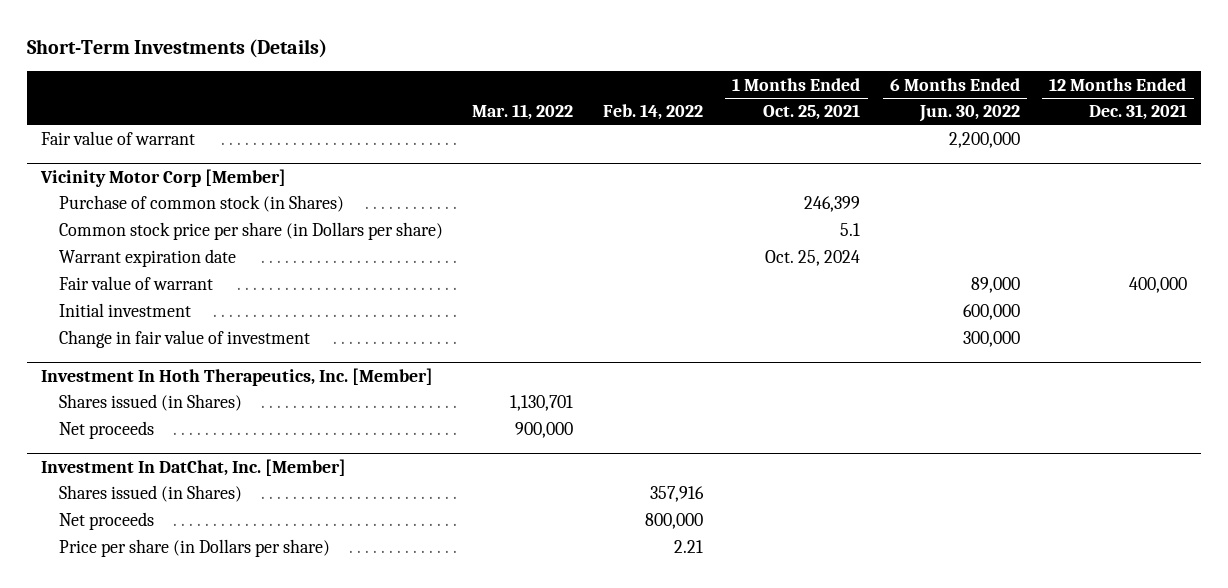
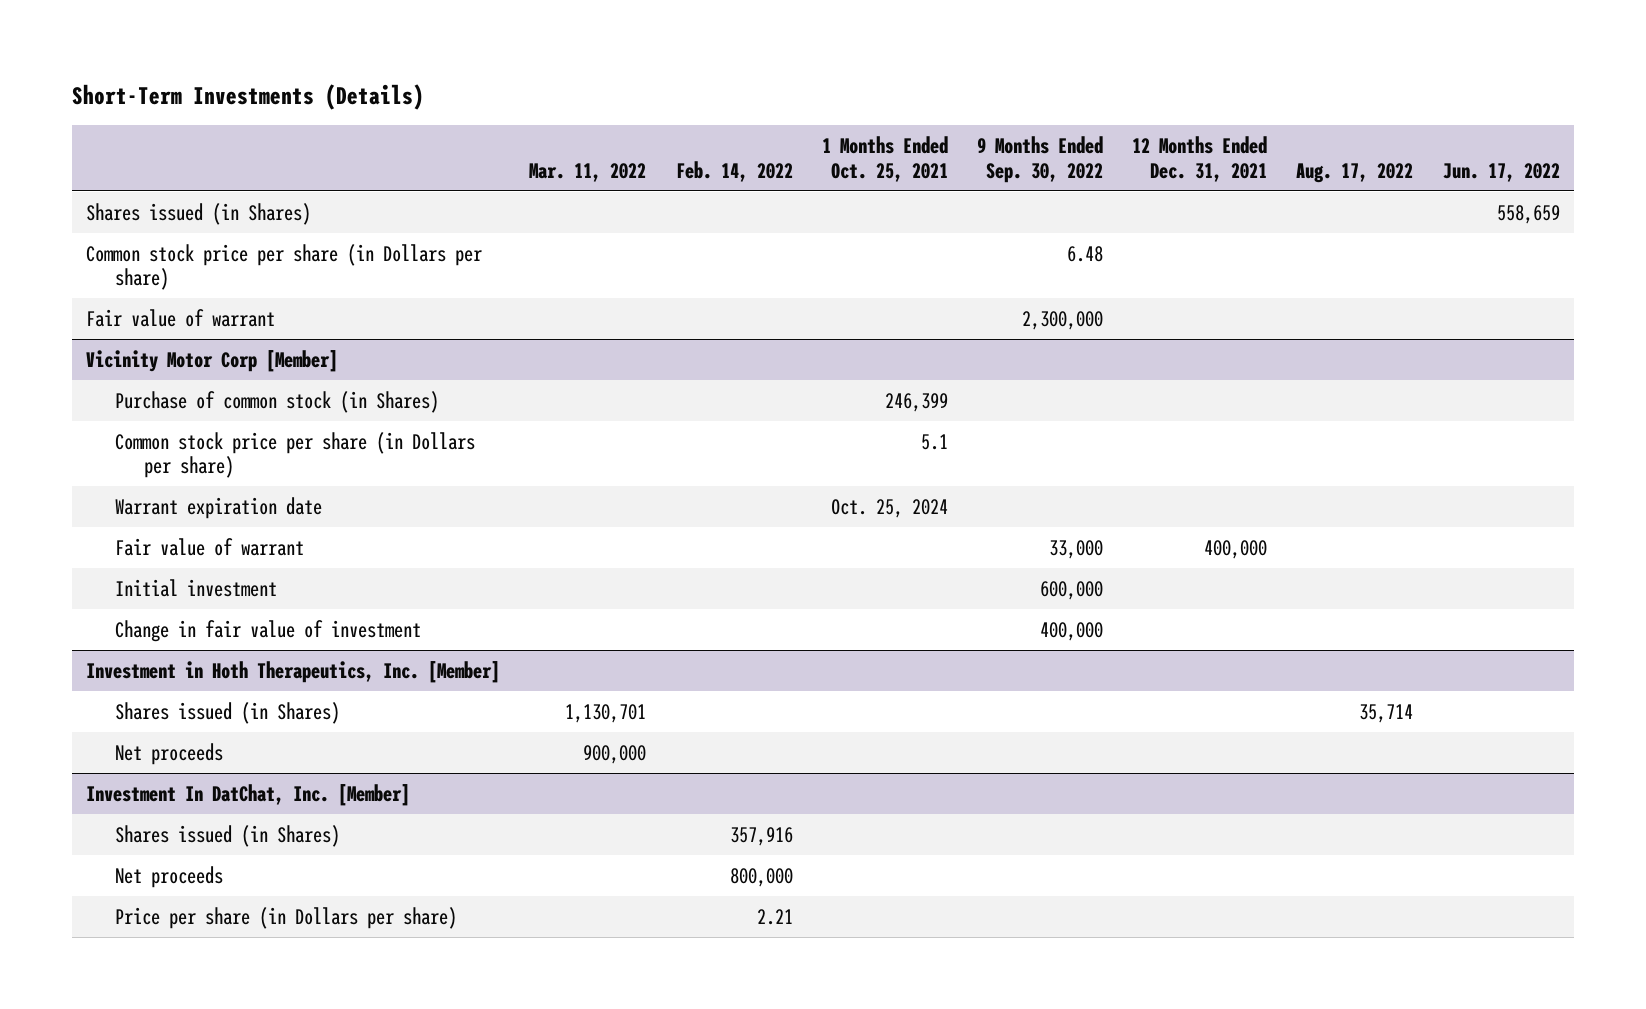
- | Mar. 11, 2022 | Feb. 14, 2022 | 1 Months Ended Oct. 25, 2021 | 6 Months Ended Jun. 30, 2022 | 12 Months Ended Dec. 31, 2021
+ | Mar. 11, 2022 | Feb. 14, 2022 | 1 Months Ended Oct. 25, 2021 | 9 Months Ended Sep. 30, 2022 | 12 Months Ended Dec. 31, 2021 | Aug. 17, 2022 | Jun. 17, 2022
+ Shares issued (in Shares) | | | | | | | 558,659
+ Common stock price per share (in Dollars per share) | | | | 6.48 | | |
- Investment In Hoth Therapeutics, Inc. [Member]
+ Investment in Hoth Therapeutics, Inc. [Member]

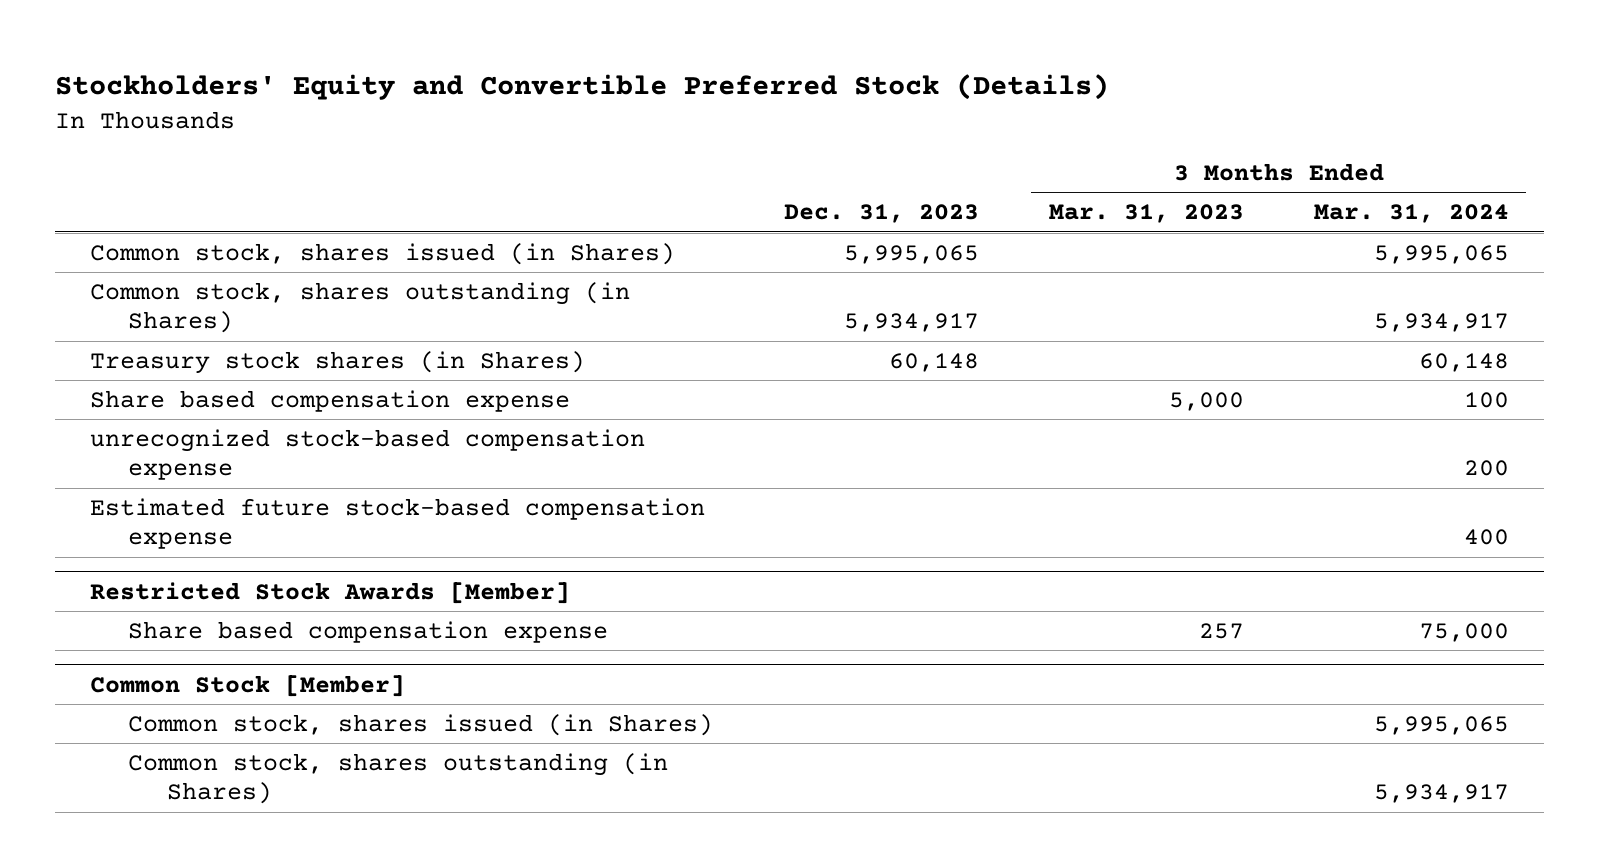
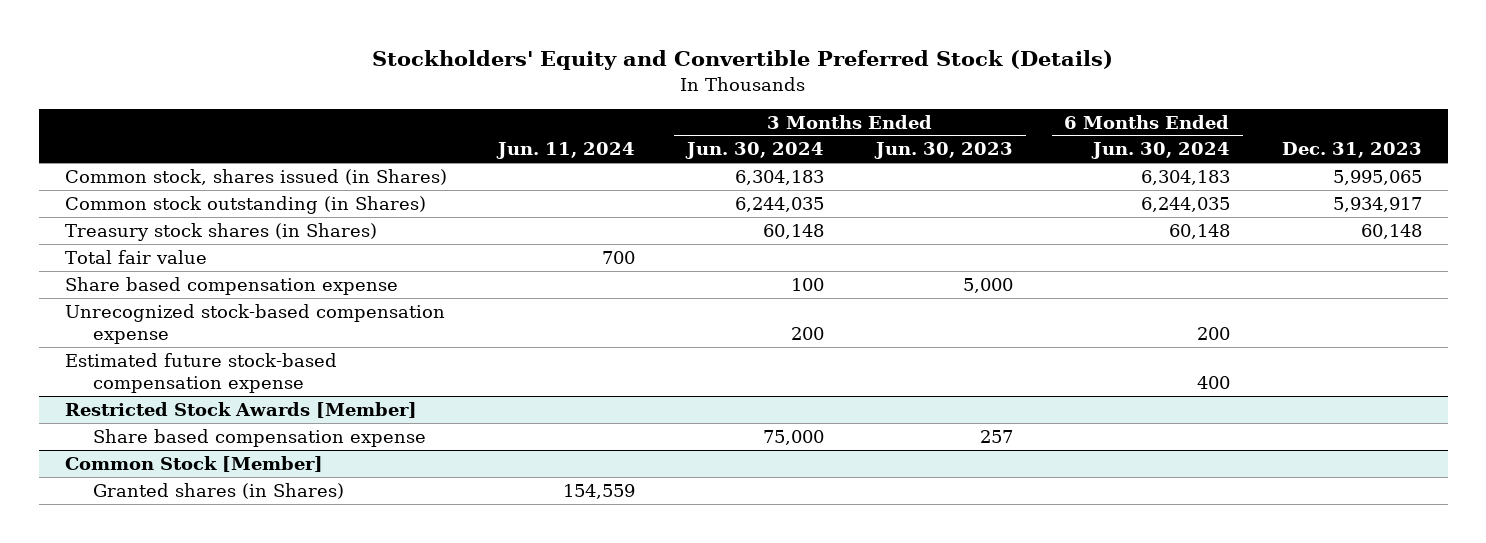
- | Dec. 31, 2023 | 3 Months Ended Mar. 31, 2023 | 3 Months Ended Mar. 31, 2024
+ | Jun. 11, 2024 | 3 Months Ended Jun. 30, 2024 | 3 Months Ended Jun. 30, 2023 | 6 Months Ended Jun. 30, 2024 | Dec. 31, 2023
- Common stock, shares outstanding (in Shares) | 5,934,917 | | 5,934,917
+ Common stock outstanding (in Shares) | | 6,244,035 | | 6,244,035 | 5,934,917
+ Total fair value | 700 | | | |
- unrecognized stock-based compensation expense | | | 200
+ Unrecognized stock-based compensation expense | | 200 | | 200 |
@ Common Stock [Member]
- Common stock, shares issued (in Shares) | | | 5,995,065
- Common stock, shares outstanding (in Shares) | | | 5,934,917
+ Granted shares (in Shares) | 154,559 | | | |

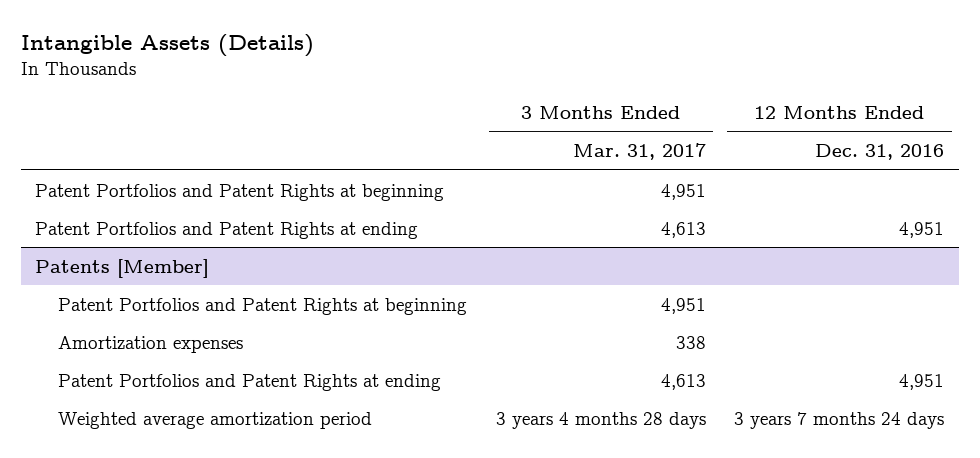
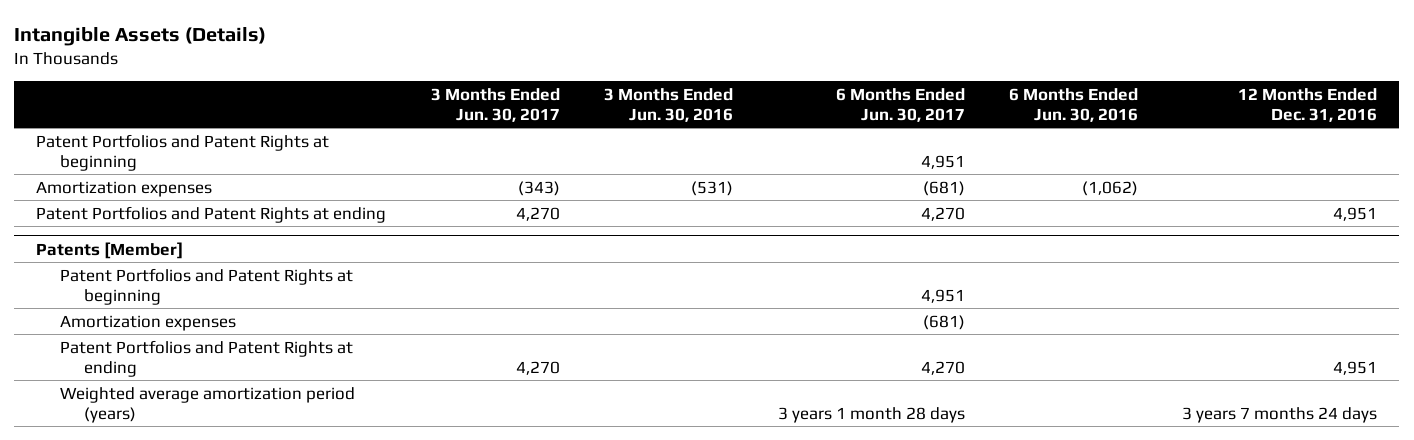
- | 3 Months Ended Mar. 31, 2017 | 12 Months Ended Dec. 31, 2016
+ | 3 Months Ended Jun. 30, 2017 | 3 Months Ended Jun. 30, 2016 | 6 Months Ended Jun. 30, 2017 | 6 Months Ended Jun. 30, 2016 | 12 Months Ended Dec. 31, 2016
+ Amortization expenses | (343) | (531) | (681) | (1,062) |
@ Patents [Member]
- Weighted average amortization period | 3 years 4 months 28 days | 3 years 7 months 24 days
+ Weighted average amortization period (years) | | | 3 years 1 month 28 days | | 3 years 7 months 24 days

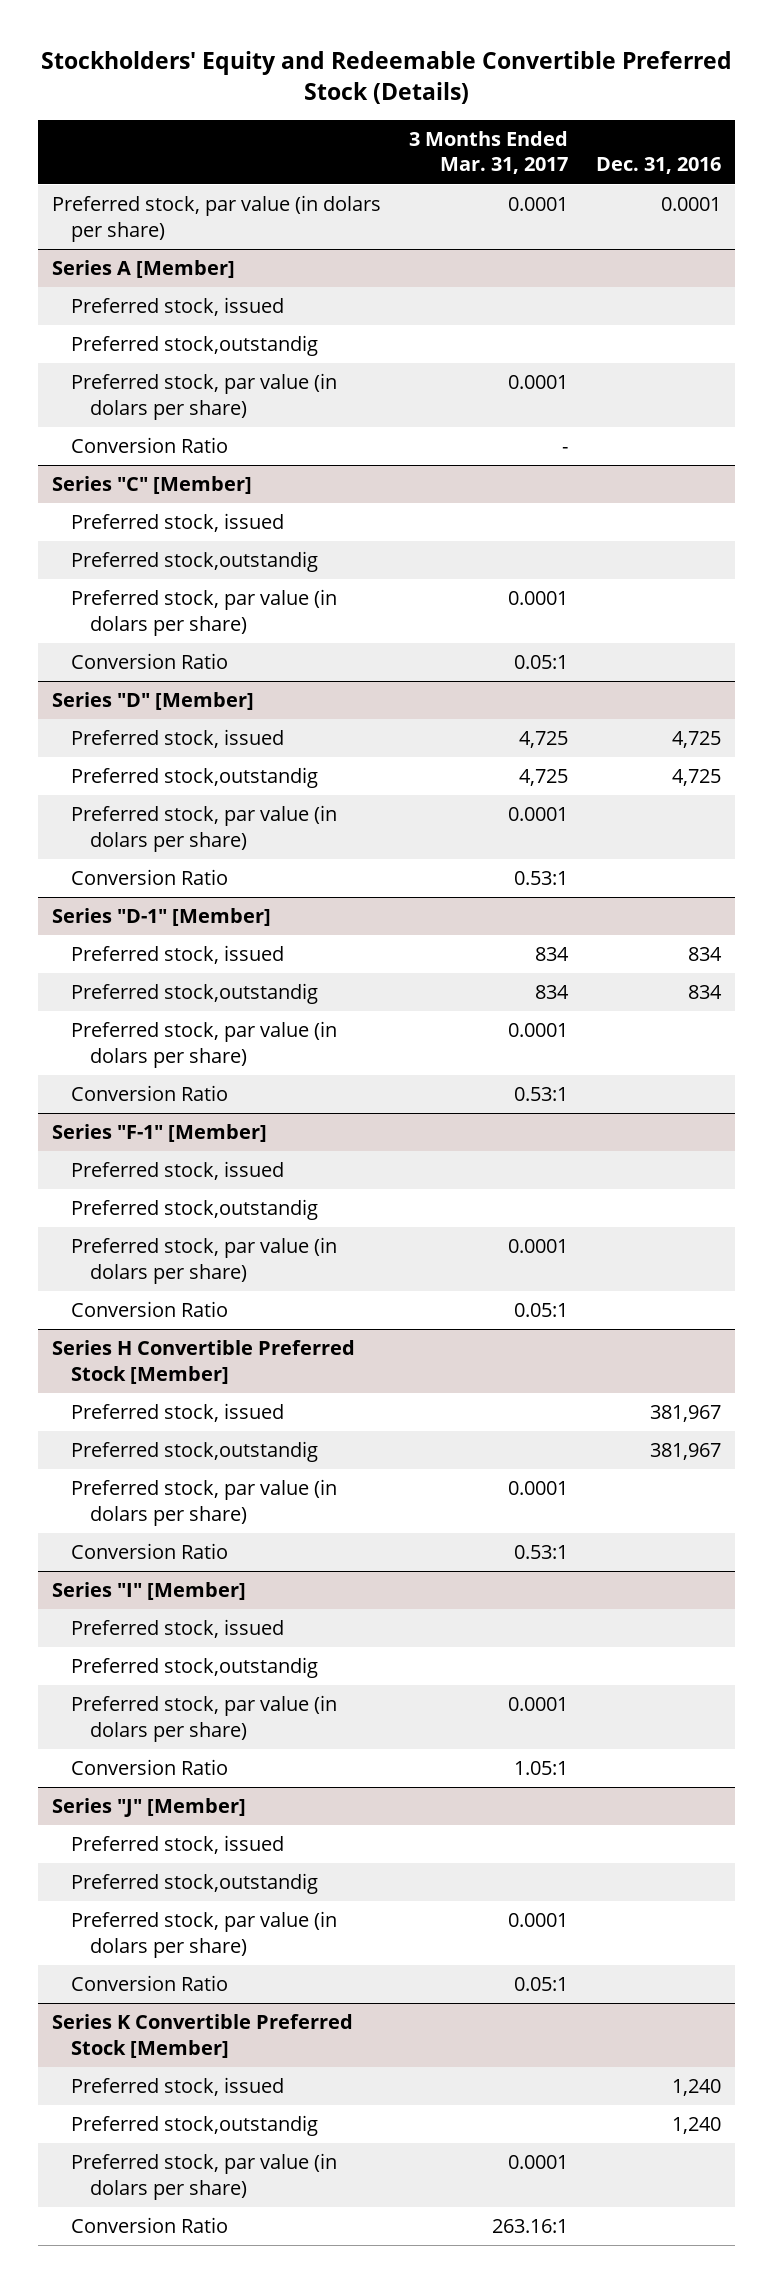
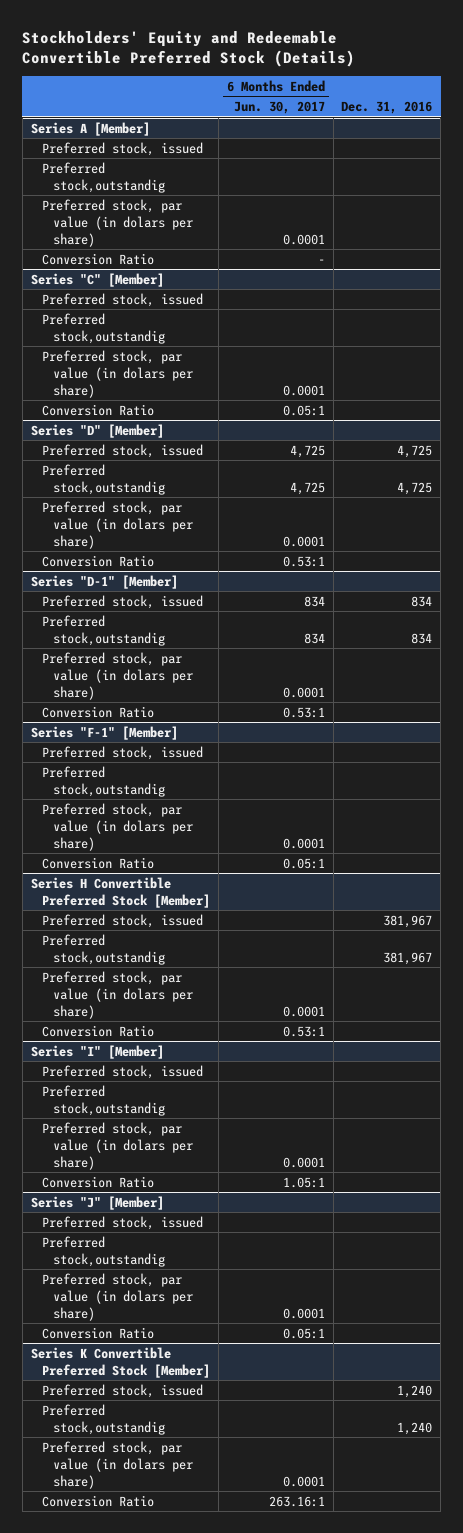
- | 3 Months Ended Mar. 31, 2017 | Dec. 31, 2016
+ | 6 Months Ended Jun. 30, 2017 | Dec. 31, 2016
- Preferred stock, par value (in dolars per share) | 0.0001 | 0.0001

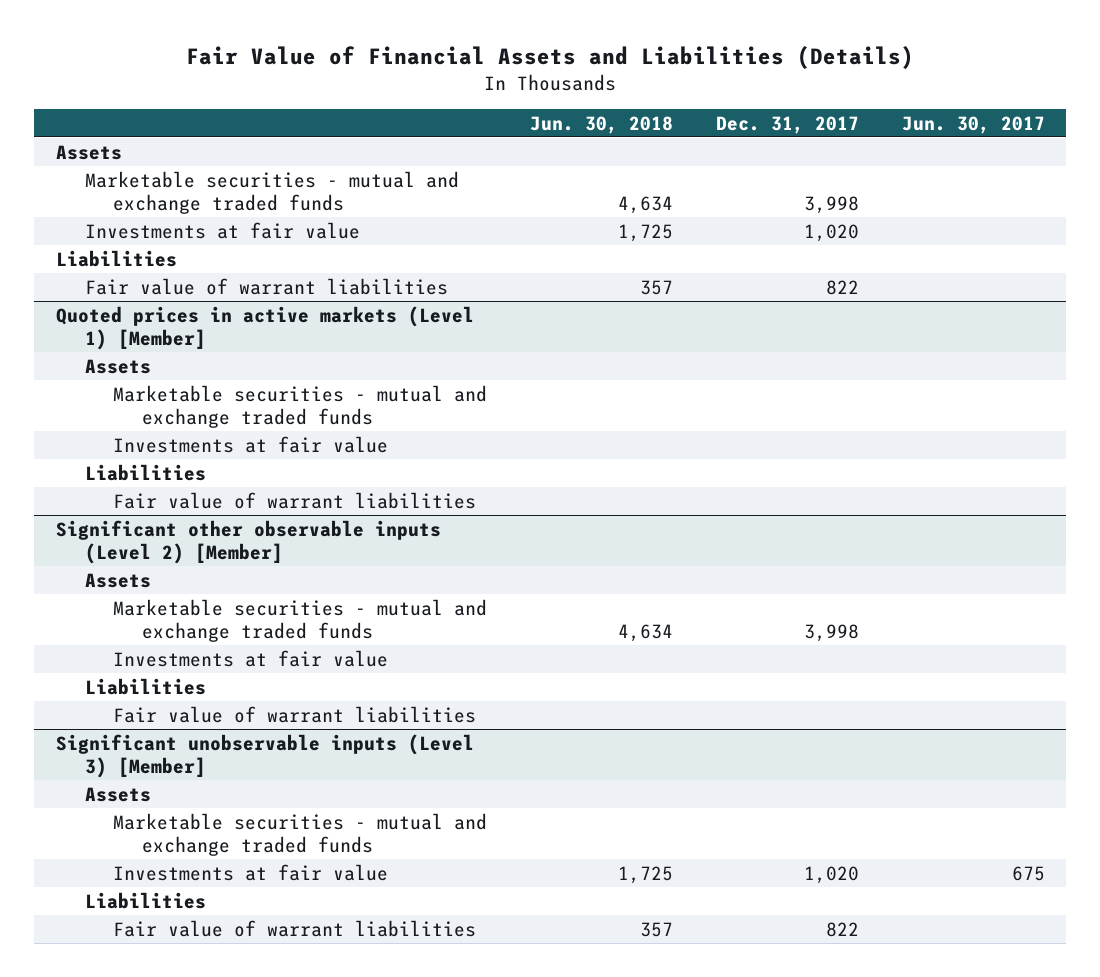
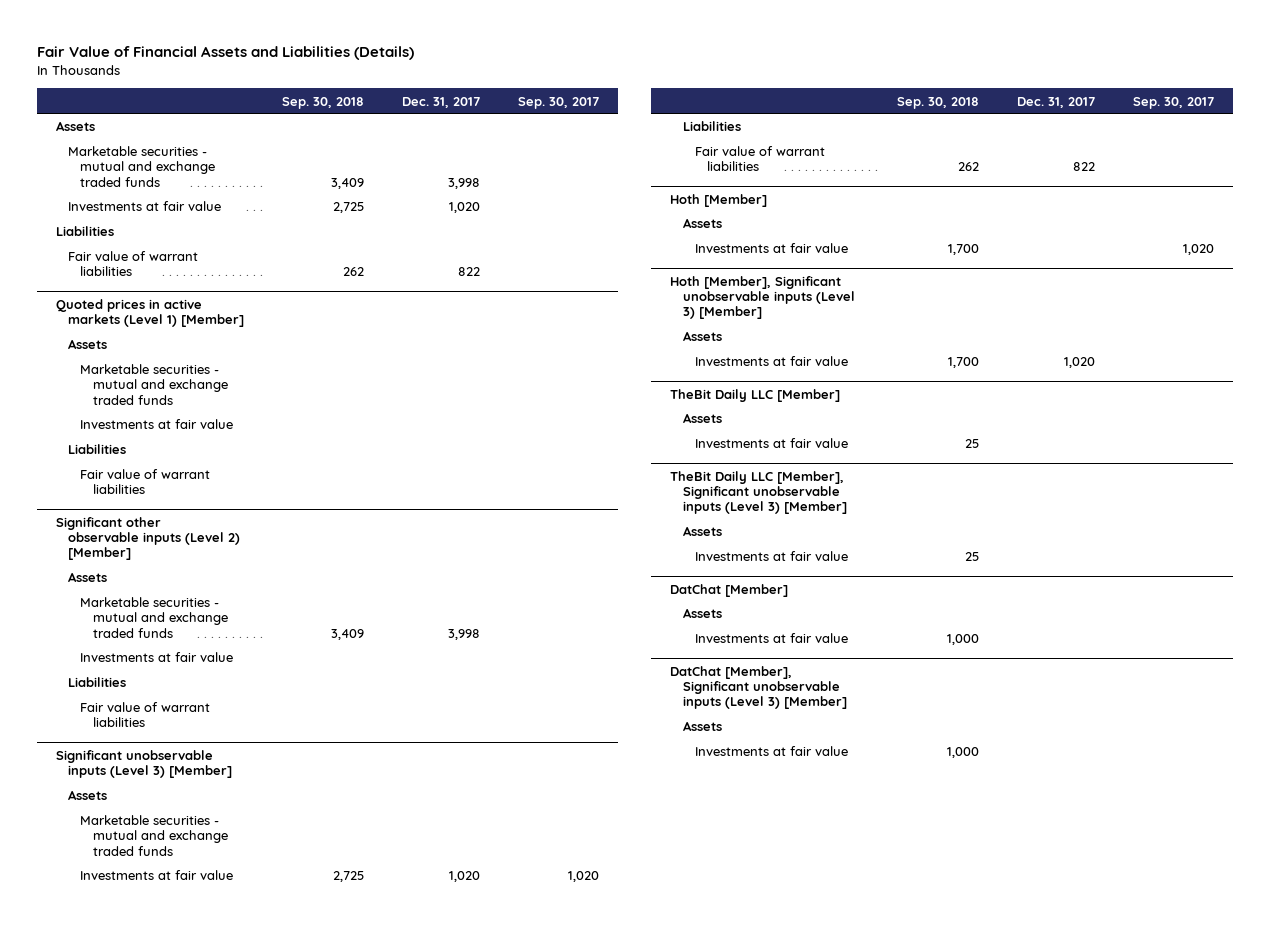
- | Jun. 30, 2018 | Dec. 31, 2017 | Jun. 30, 2017
+ | Sep. 30, 2018 | Dec. 31, 2017 | Sep. 30, 2017
+ Hoth [Member]
+ Assets
+ Investments at fair value | 1,700 | | 1,020
+ Hoth [Member], Significant unobservable inputs (Level 3) [Member]
+ Assets
+ Investments at fair value | 1,700 | 1,020 |
+ TheBit Daily LLC [Member]
+ Assets
+ Investments at fair value | 25 | |
+ TheBit Daily LLC [Member], Significant unobservable inputs (Level 3) [Member]
+ Assets
+ Investments at fair value | 25 | |
+ DatChat [Member]
+ Assets
+ Investments at fair value | 1,000 | |
+ DatChat [Member], Significant unobservable inputs (Level 3) [Member]
+ Assets
+ Investments at fair value | 1,000 | |

